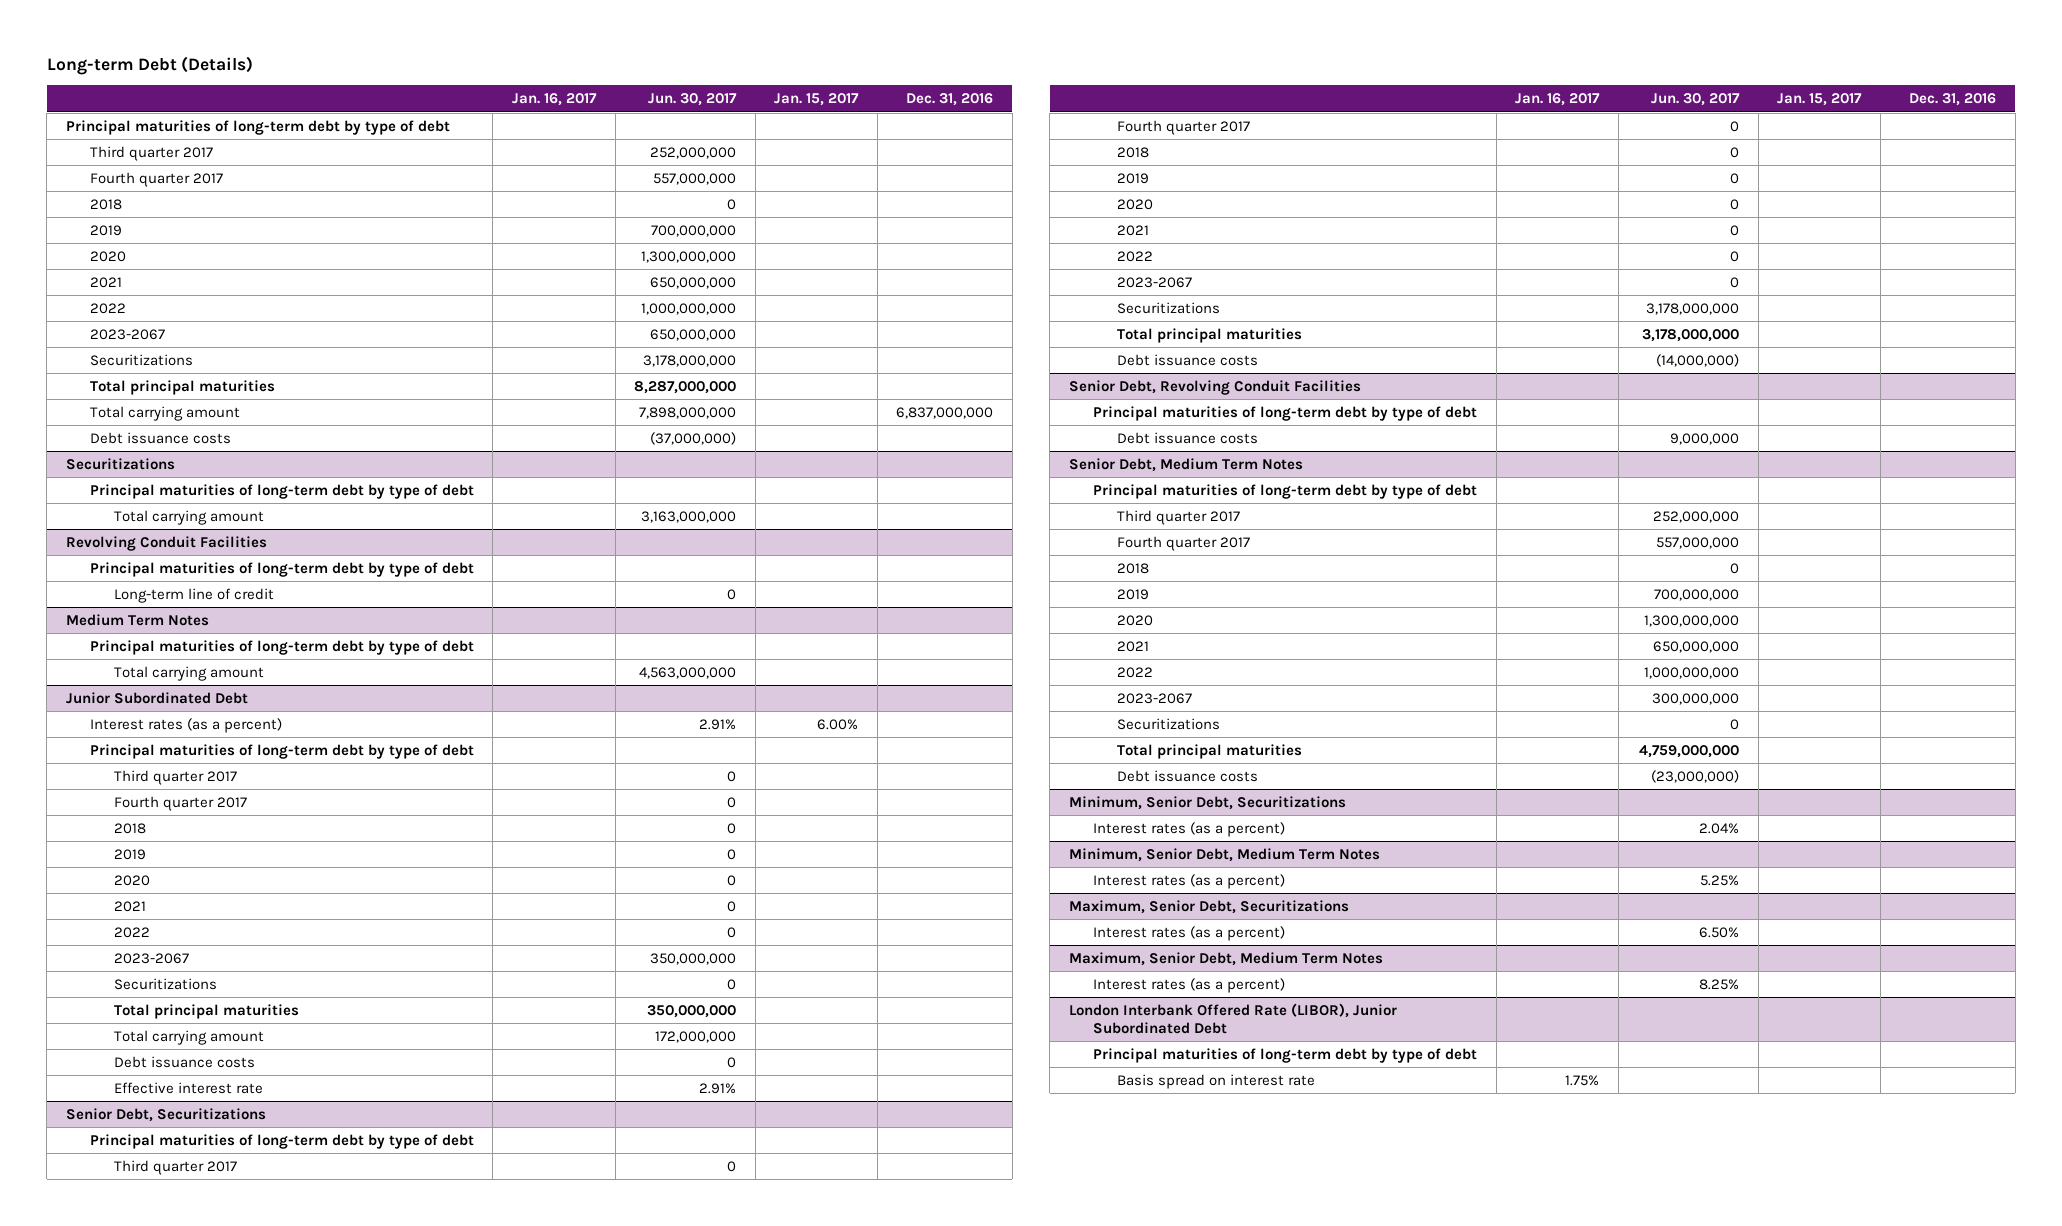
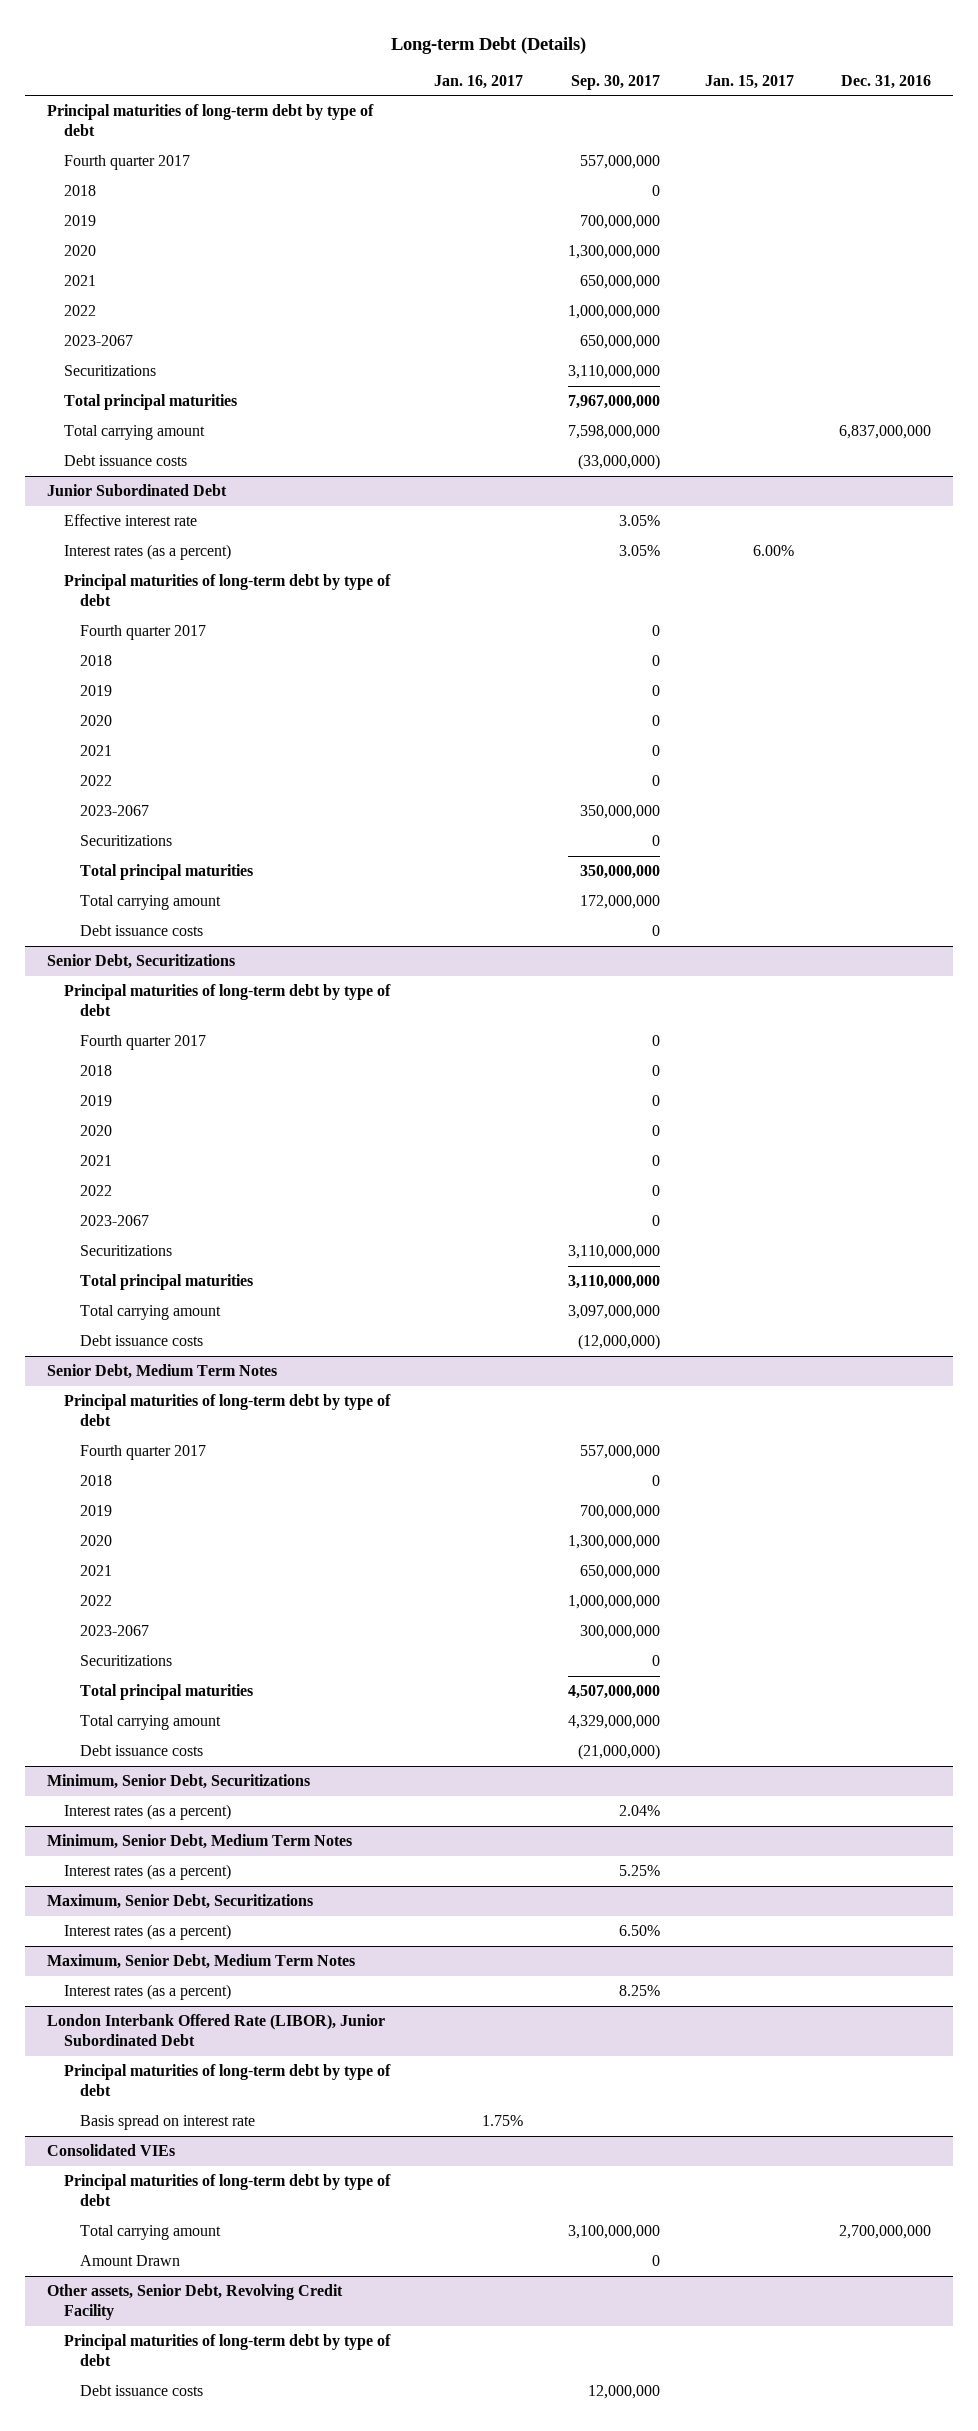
- | Jan. 16, 2017 | Jun. 30, 2017 | Jan. 15, 2017 | Dec. 31, 2016
+ | Jan. 16, 2017 | Sep. 30, 2017 | Jan. 15, 2017 | Dec. 31, 2016
- Third quarter 2017 | | 252,000,000 | |
- Securitizations
- Principal maturities of long-term debt by type of debt
- Total carrying amount | | 3,163,000,000 | |
- Revolving Conduit Facilities
- Principal maturities of long-term debt by type of debt
- Long-term line of credit | | 0 | |
- Medium Term Notes
- Principal maturities of long-term debt by type of debt
- Total carrying amount | | 4,563,000,000 | |
@ Junior Subordinated Debt
moved up: Effective interest rate | | 3.05% | |
- Third quarter 2017 | | 0 | |
@ Senior Debt, Securitizations
- Third quarter 2017 | | 0 | |
+ Total carrying amount | | 3,097,000,000 | |
- Senior Debt, Revolving Conduit Facilities
- Principal maturities of long-term debt by type of debt
- Debt issuance costs | | 9,000,000 | |
@ Senior Debt, Medium Term Notes
- Third quarter 2017 | | 252,000,000 | |
+ Total carrying amount | | 4,329,000,000 | |
+ Consolidated VIEs
+ Principal maturities of long-term debt by type of debt
+ Total carrying amount | | 3,100,000,000 | | 2,700,000,000
+ Amount Drawn | | 0 | |
+ Other assets, Senior Debt, Revolving Credit Facility
+ Principal maturities of long-term debt by type of debt
+ Debt issuance costs | | 12,000,000 | |

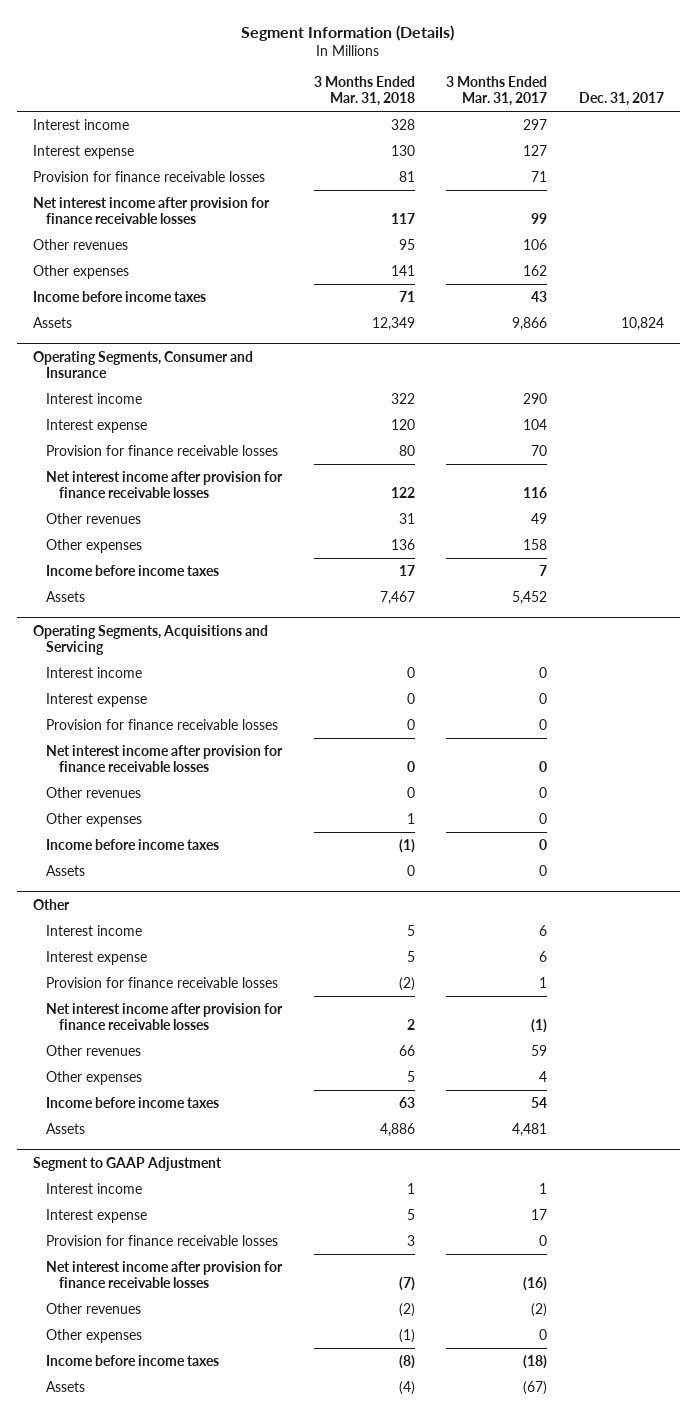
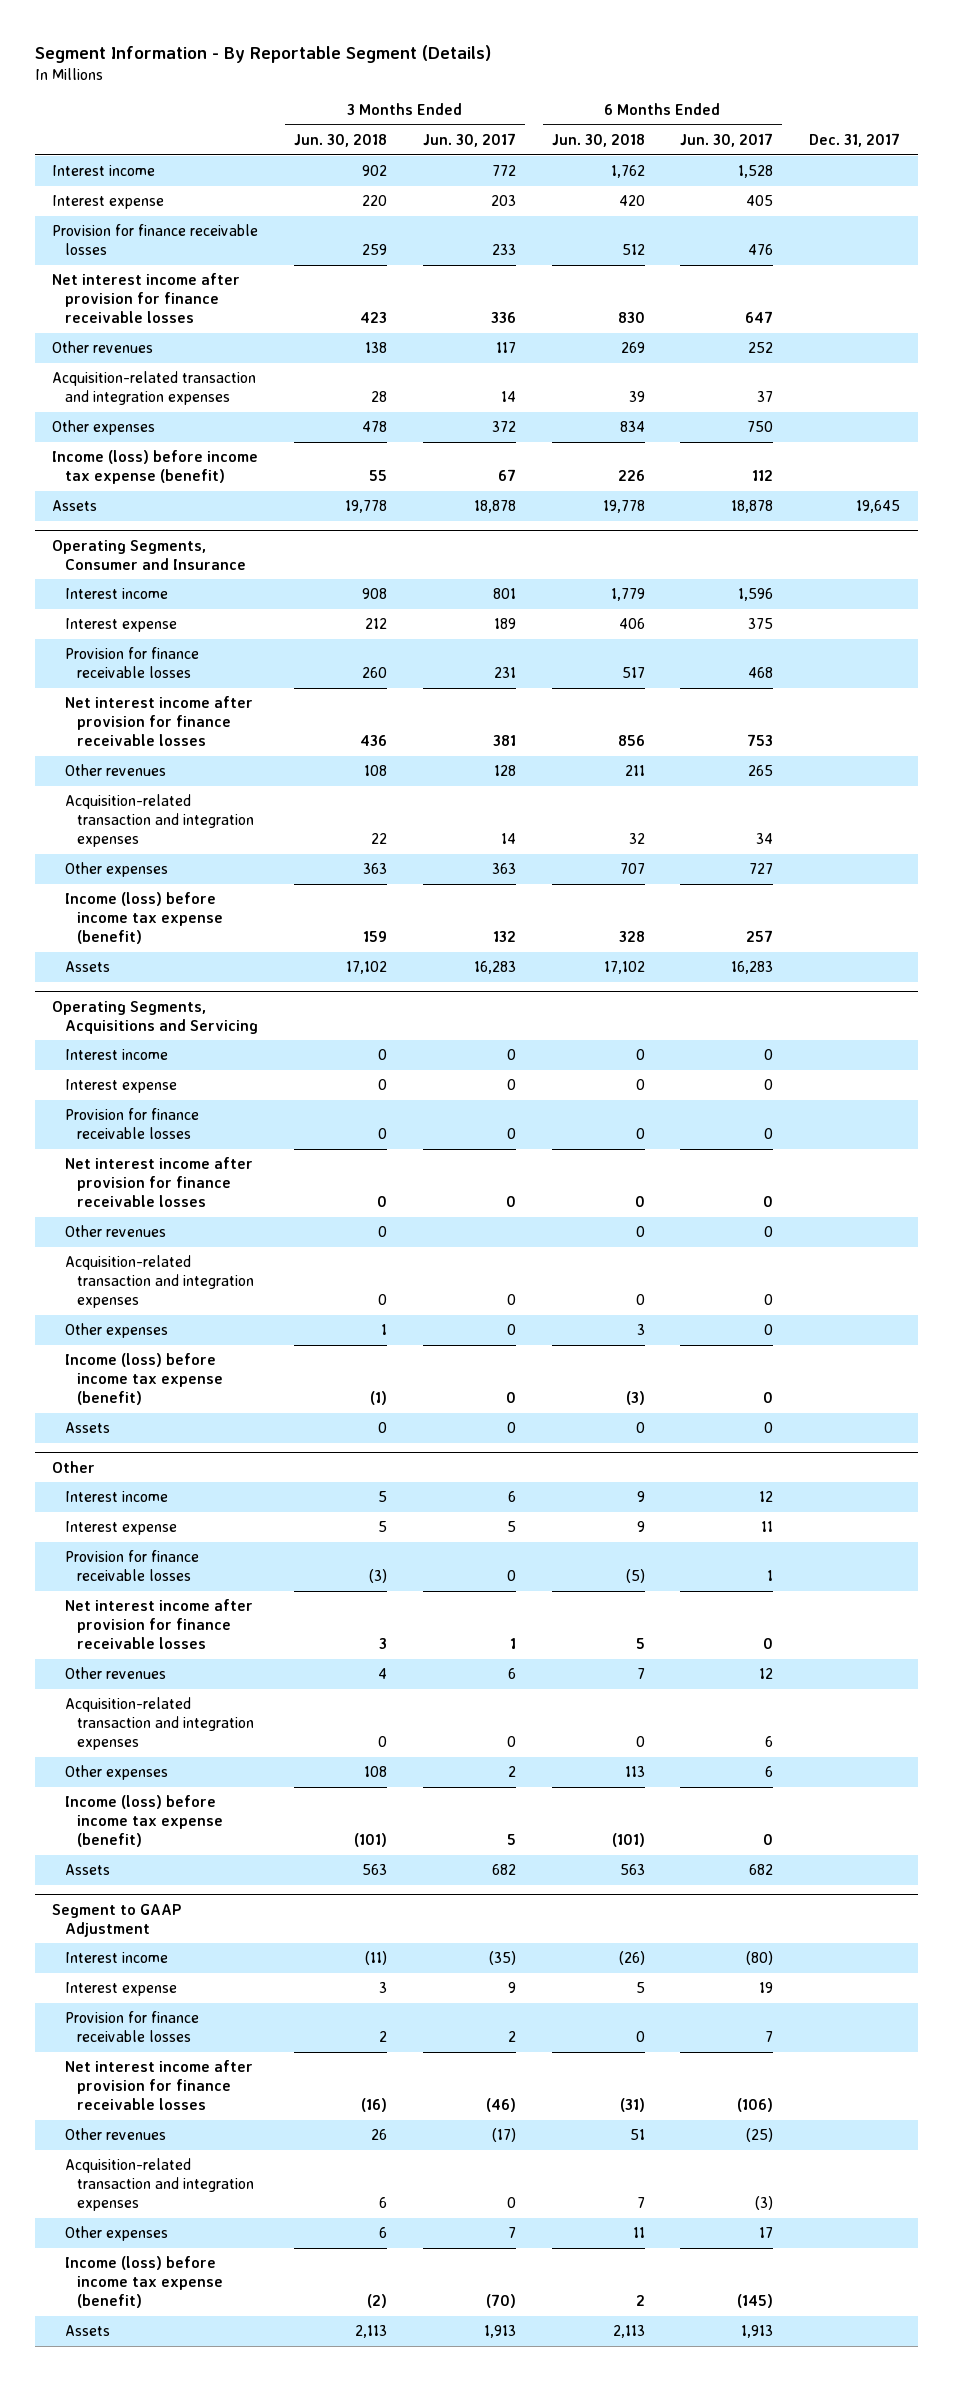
- Segment Information (Details)
+ Segment Information - By Reportable Segment (Details)
- | 3 Months Ended Mar. 31, 2018 | 3 Months Ended Mar. 31, 2017 | Dec. 31, 2017
+ | 3 Months Ended Jun. 30, 2018 | 3 Months Ended Jun. 30, 2017 | 6 Months Ended Jun. 30, 2018 | 6 Months Ended Jun. 30, 2017 | Dec. 31, 2017
+ Acquisition-related transaction and integration expenses | 28 | 14 | 39 | 37 |
- Income before income taxes | 71 | 43 |
- Assets | 12,349 | 9,866 | 10,824
+ Income (loss) before income tax expense (benefit) | 55 | 67 | 226 | 112 |
+ Assets | 19,778 | 18,878 | 19,778 | 18,878 | 19,645
@ Operating Segments, Consumer and Insurance
+ Acquisition-related transaction and integration expenses | 22 | 14 | 32 | 34 |
- Income before income taxes | 17 | 7 |
+ Income (loss) before income tax expense (benefit) | 159 | 132 | 328 | 257 |
@ Operating Segments, Acquisitions and Servicing
+ Acquisition-related transaction and integration expenses | 0 | 0 | 0 | 0 |
- Income before income taxes | (1) | 0 |
+ Income (loss) before income tax expense (benefit) | (1) | 0 | (3) | 0 |
@ Other
+ Acquisition-related transaction and integration expenses | 0 | 0 | 0 | 6 |
- Income before income taxes | 63 | 54 |
+ Income (loss) before income tax expense (benefit) | (101) | 5 | (101) | 0 |
@ Segment to GAAP Adjustment
+ Acquisition-related transaction and integration expenses | 6 | 0 | 7 | (3) |
- Income before income taxes | (8) | (18) |
+ Income (loss) before income tax expense (benefit) | (2) | (70) | 2 | (145) |

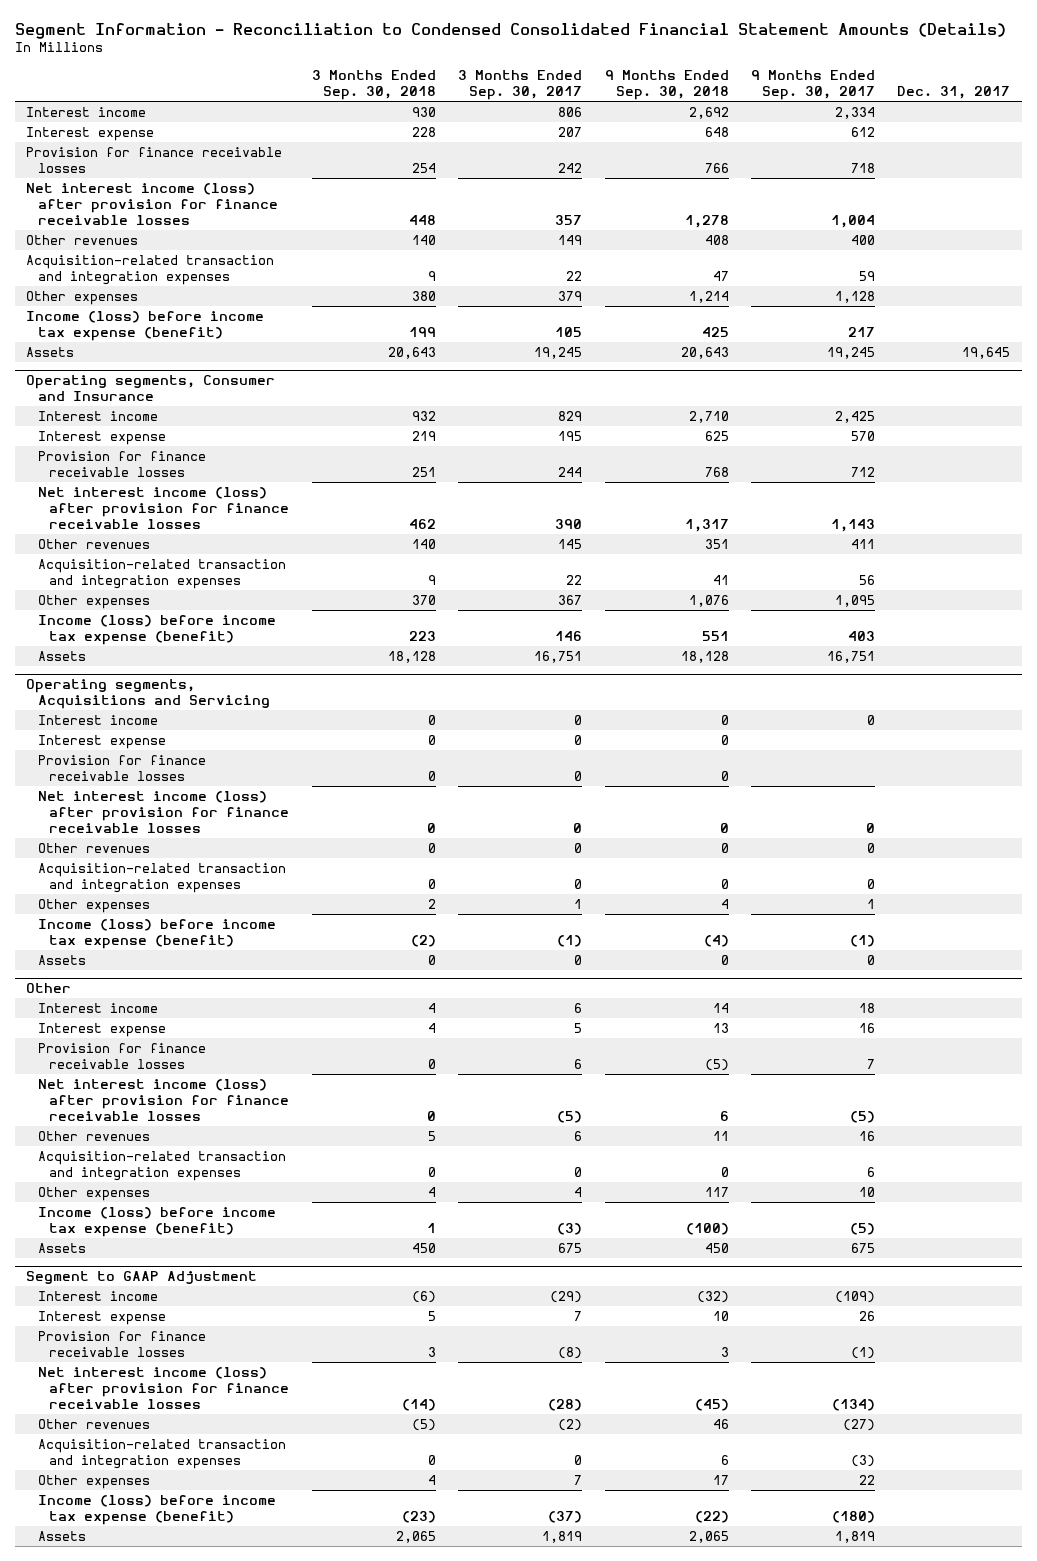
- Segment Information - By Reportable Segment (Details)
+ Segment Information - Reconciliation to Condensed Consolidated Financial Statement Amounts (Details)
- | 3 Months Ended Jun. 30, 2018 | 3 Months Ended Jun. 30, 2017 | 6 Months Ended Jun. 30, 2018 | 6 Months Ended Jun. 30, 2017 | Dec. 31, 2017
+ | 3 Months Ended Sep. 30, 2018 | 3 Months Ended Sep. 30, 2017 | 9 Months Ended Sep. 30, 2018 | 9 Months Ended Sep. 30, 2017 | Dec. 31, 2017
- Net interest income after provision for finance receivable losses | 423 | 336 | 830 | 647 |
+ Net interest income (loss) after provision for finance receivable losses | 448 | 357 | 1,278 | 1,004 |
- Operating Segments, Consumer and Insurance
+ Operating segments, Consumer and Insurance
- Net interest income after provision for finance receivable losses | 436 | 381 | 856 | 753 |
+ Net interest income (loss) after provision for finance receivable losses | 462 | 390 | 1,317 | 1,143 |
- Operating Segments, Acquisitions and Servicing
+ Operating segments, Acquisitions and Servicing
- Net interest income after provision for finance receivable losses | 0 | 0 | 0 | 0 |
+ Net interest income (loss) after provision for finance receivable losses | 0 | 0 | 0 | 0 |
@ Other
- Net interest income after provision for finance receivable losses | 3 | 1 | 5 | 0 |
+ Net interest income (loss) after provision for finance receivable losses | 0 | (5) | 6 | (5) |
@ Segment to GAAP Adjustment
- Net interest income after provision for finance receivable losses | (16) | (46) | (31) | (106) |
+ Net interest income (loss) after provision for finance receivable losses | (14) | (28) | (45) | (134) |

